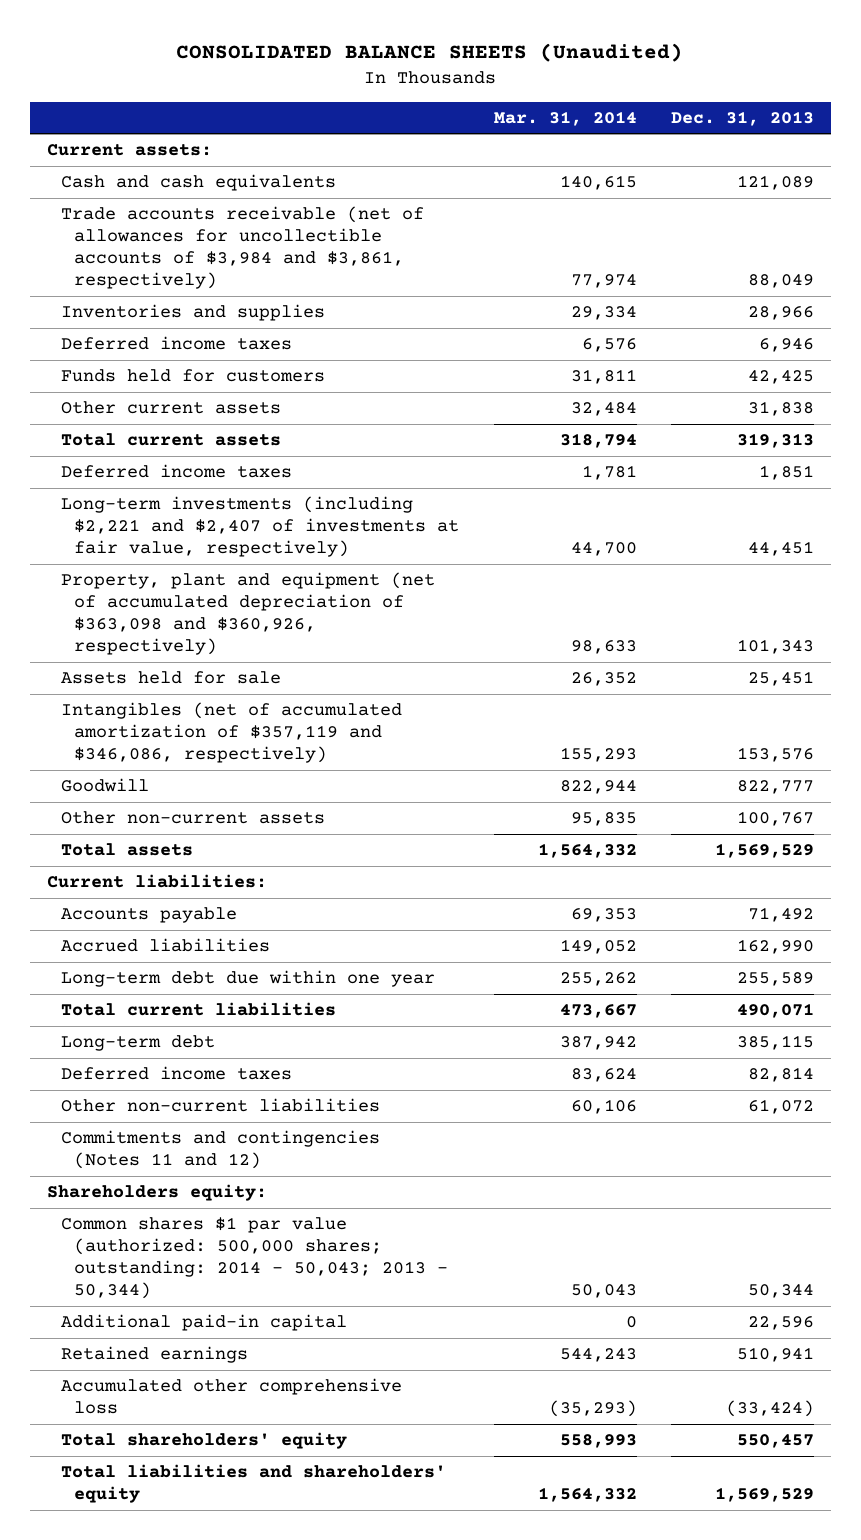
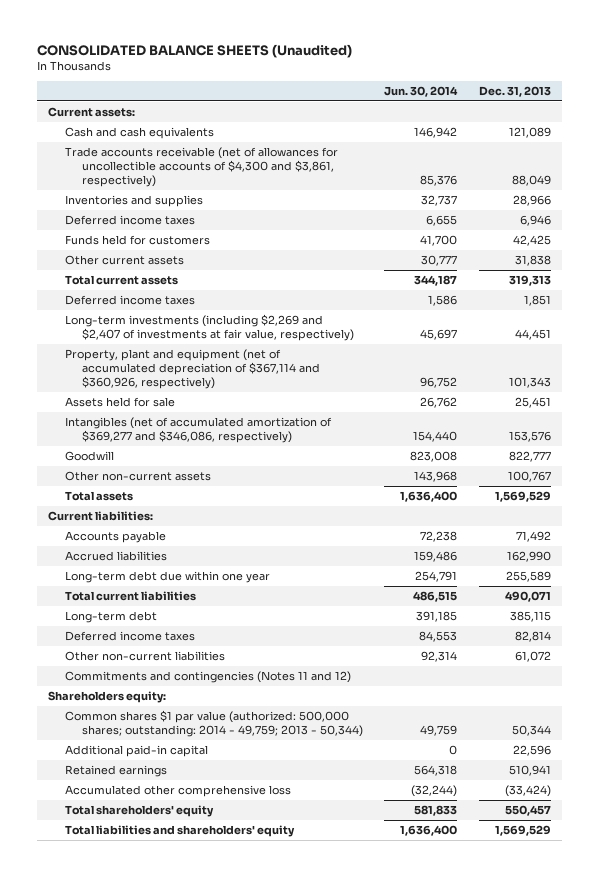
- | Mar. 31, 2014 | Dec. 31, 2013
+ | Jun. 30, 2014 | Dec. 31, 2013
- Trade accounts receivable (net of allowances for uncollectible accounts of $3,984 and $3,861, respectively) | 77,974 | 88,049
+ Trade accounts receivable (net of allowances for uncollectible accounts of $4,300 and $3,861, respectively) | 85,376 | 88,049
- Long-term investments (including $2,221 and $2,407 of investments at fair value, respectively) | 44,700 | 44,451
- Property, plant and equipment (net of accumulated depreciation of $363,098 and $360,926, respectively) | 98,633 | 101,343
+ Long-term investments (including $2,269 and $2,407 of investments at fair value, respectively) | 45,697 | 44,451
+ Property, plant and equipment (net of accumulated depreciation of $367,114 and $360,926, respectively) | 96,752 | 101,343
- Intangibles (net of accumulated amortization of $357,119 and $346,086, respectively) | 155,293 | 153,576
+ Intangibles (net of accumulated amortization of $369,277 and $346,086, respectively) | 154,440 | 153,576
- Common shares $1 par value (authorized: 500,000 shares; outstanding: 2014 - 50,043; 2013 - 50,344) | 50,043 | 50,344
+ Common shares $1 par value (authorized: 500,000 shares; outstanding: 2014 - 49,759; 2013 - 50,344) | 49,759 | 50,344

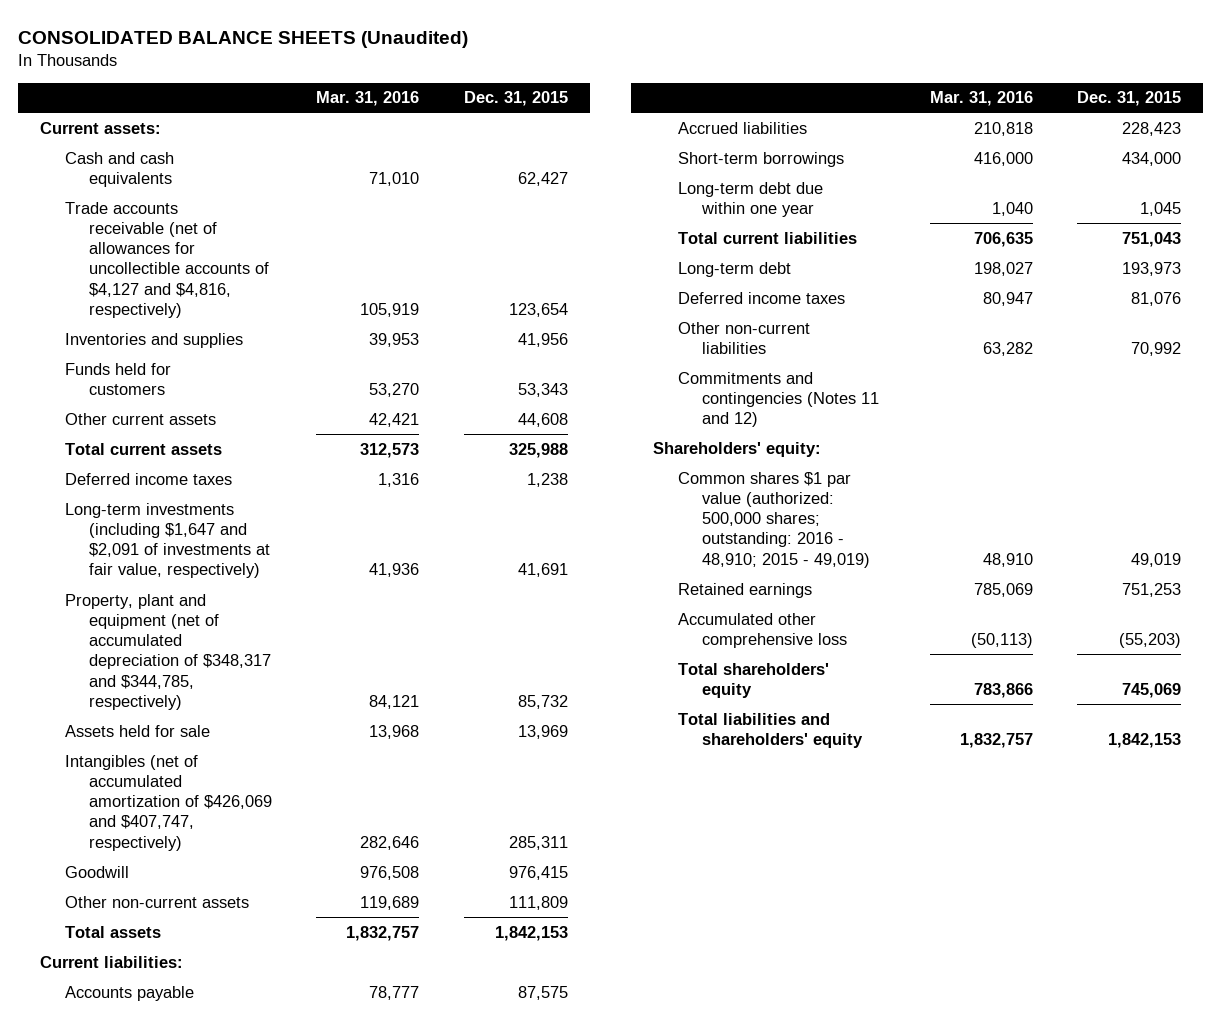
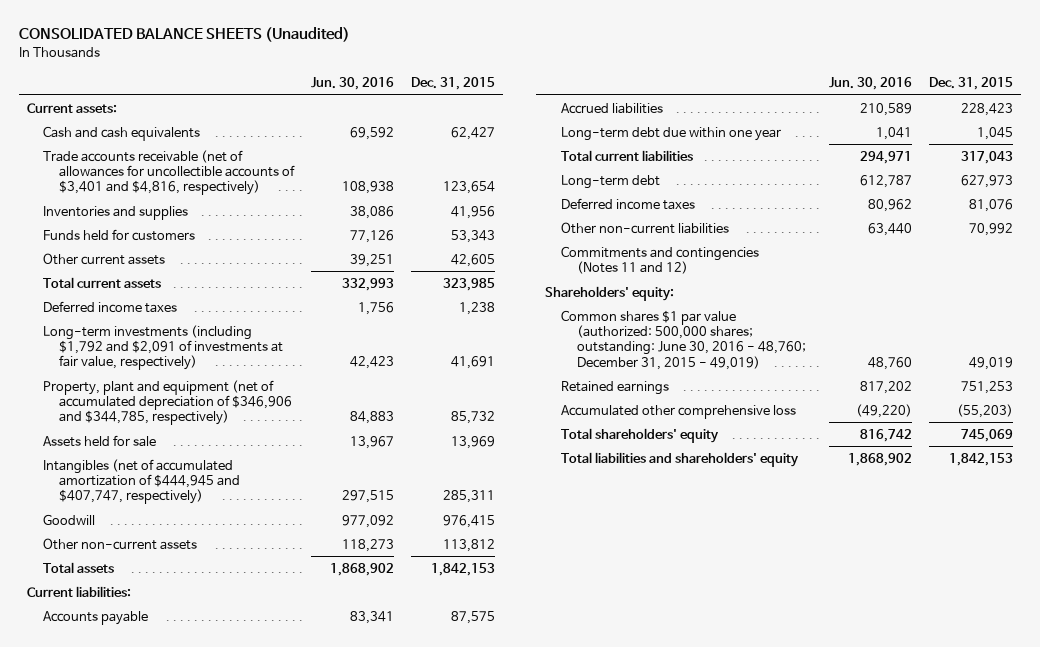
- | Mar. 31, 2016 | Dec. 31, 2015
+ | Jun. 30, 2016 | Dec. 31, 2015
- Trade accounts receivable (net of allowances for uncollectible accounts of $4,127 and $4,816, respectively) | 105,919 | 123,654
+ Trade accounts receivable (net of allowances for uncollectible accounts of $3,401 and $4,816, respectively) | 108,938 | 123,654
- Other current assets | 42,421 | 44,608
- Total current assets | 312,573 | 325,988
+ Other current assets | 39,251 | 42,605
+ Total current assets | 332,993 | 323,985
- Long-term investments (including $1,647 and $2,091 of investments at fair value, respectively) | 41,936 | 41,691
- Property, plant and equipment (net of accumulated depreciation of $348,317 and $344,785, respectively) | 84,121 | 85,732
+ Long-term investments (including $1,792 and $2,091 of investments at fair value, respectively) | 42,423 | 41,691
+ Property, plant and equipment (net of accumulated depreciation of $346,906 and $344,785, respectively) | 84,883 | 85,732
- Intangibles (net of accumulated amortization of $426,069 and $407,747, respectively) | 282,646 | 285,311
+ Intangibles (net of accumulated amortization of $444,945 and $407,747, respectively) | 297,515 | 285,311
- Other non-current assets | 119,689 | 111,809
+ Other non-current assets | 118,273 | 113,812
- Short-term borrowings | 416,000 | 434,000
- Total current liabilities | 706,635 | 751,043
- Long-term debt | 198,027 | 193,973
+ Total current liabilities | 294,971 | 317,043
+ Long-term debt | 612,787 | 627,973
- Common shares $1 par value (authorized: 500,000 shares; outstanding: 2016 - 48,910; 2015 - 49,019) | 48,910 | 49,019
+ Common shares $1 par value (authorized: 500,000 shares; outstanding: June 30, 2016 - 48,760; December 31, 2015 - 49,019) | 48,760 | 49,019

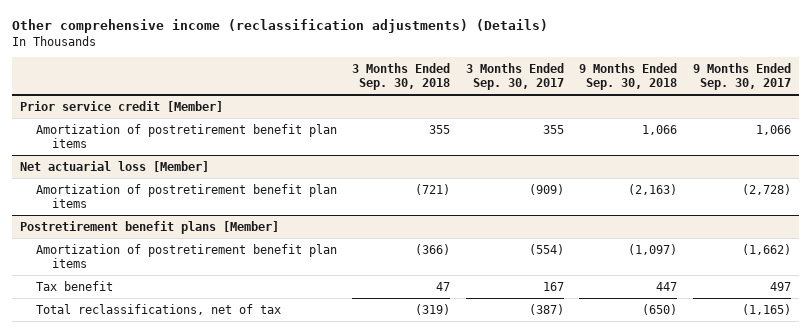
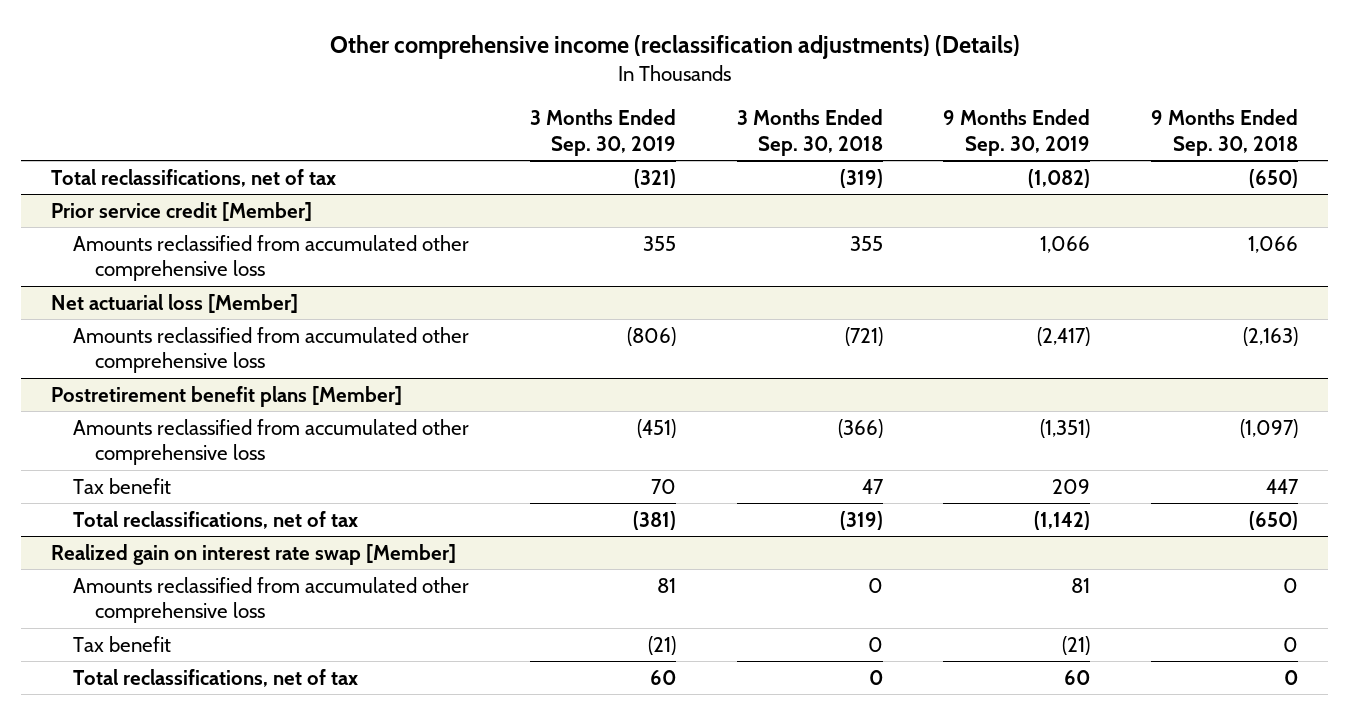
- | 3 Months Ended Sep. 30, 2018 | 3 Months Ended Sep. 30, 2017 | 9 Months Ended Sep. 30, 2018 | 9 Months Ended Sep. 30, 2017
+ | 3 Months Ended Sep. 30, 2019 | 3 Months Ended Sep. 30, 2018 | 9 Months Ended Sep. 30, 2019 | 9 Months Ended Sep. 30, 2018
+ Total reclassifications, net of tax | (321) | (319) | (1,082) | (650)
@ Prior service credit [Member]
- Amortization of postretirement benefit plan items | 355 | 355 | 1,066 | 1,066
+ Amounts reclassified from accumulated other comprehensive loss | 355 | 355 | 1,066 | 1,066
@ Net actuarial loss [Member]
- Amortization of postretirement benefit plan items | (721) | (909) | (2,163) | (2,728)
+ Amounts reclassified from accumulated other comprehensive loss | (806) | (721) | (2,417) | (2,163)
@ Postretirement benefit plans [Member]
- Amortization of postretirement benefit plan items | (366) | (554) | (1,097) | (1,662)
+ Amounts reclassified from accumulated other comprehensive loss | (451) | (366) | (1,351) | (1,097)
+ Realized gain on interest rate swap [Member]
+ Amounts reclassified from accumulated other comprehensive loss | 81 | 0 | 81 | 0
+ Tax benefit | (21) | 0 | (21) | 0
+ Total reclassifications, net of tax | 60 | 0 | 60 | 0

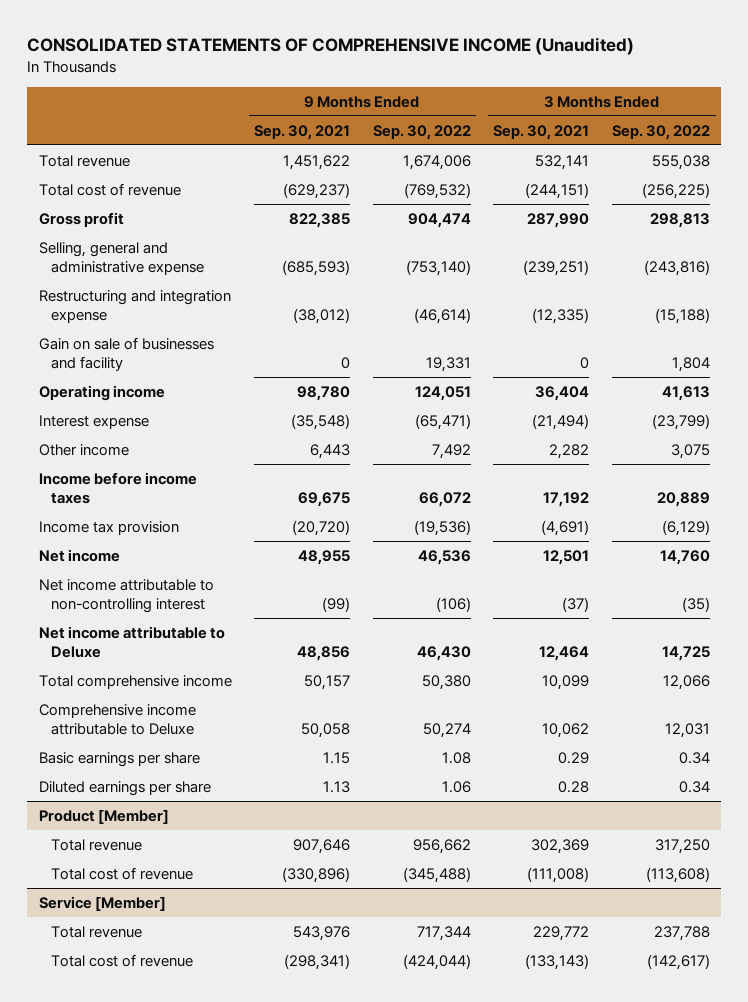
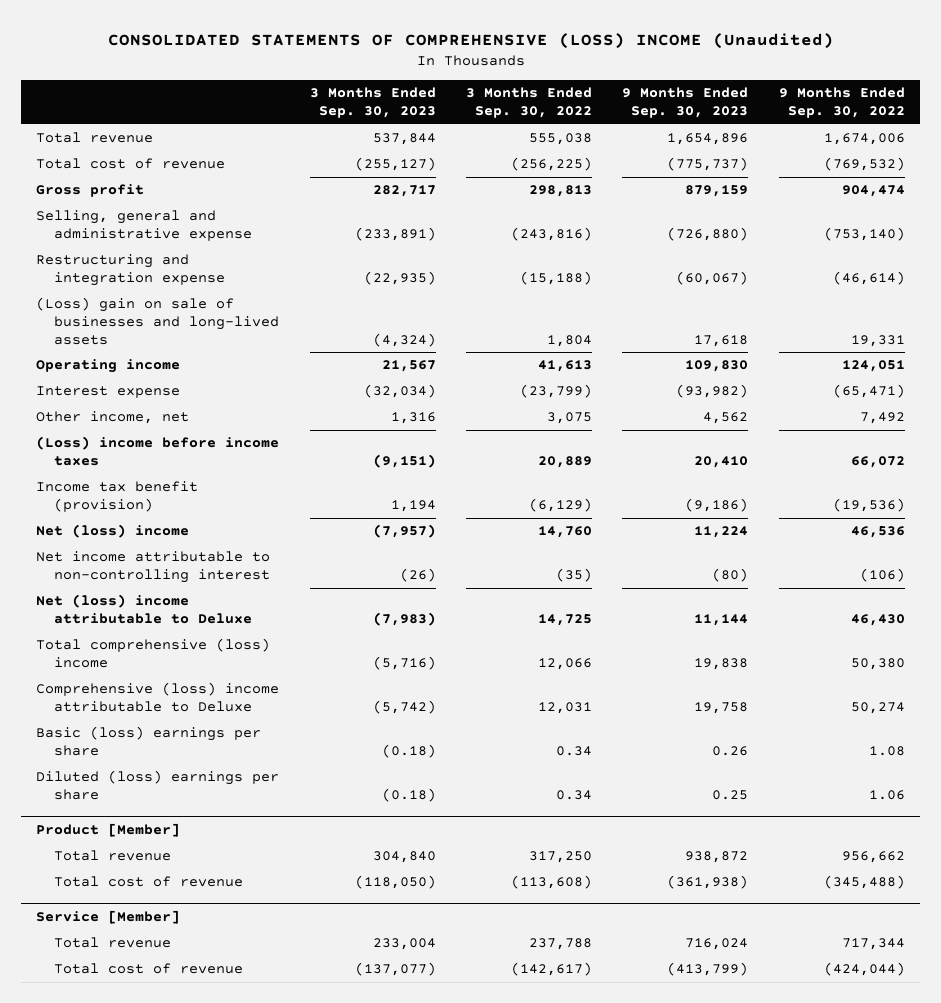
- CONSOLIDATED STATEMENTS OF COMPREHENSIVE INCOME (Unaudited)
+ CONSOLIDATED STATEMENTS OF COMPREHENSIVE (LOSS) INCOME (Unaudited)
- | 9 Months Ended Sep. 30, 2021 | 9 Months Ended Sep. 30, 2022 | 3 Months Ended Sep. 30, 2021 | 3 Months Ended Sep. 30, 2022
+ | 3 Months Ended Sep. 30, 2023 | 3 Months Ended Sep. 30, 2022 | 9 Months Ended Sep. 30, 2023 | 9 Months Ended Sep. 30, 2022
- Gain on sale of businesses and facility | 0 | 19,331 | 0 | 1,804
+ (Loss) gain on sale of businesses and long-lived assets | (4,324) | 1,804 | 17,618 | 19,331
- Other income | 6,443 | 7,492 | 2,282 | 3,075
- Income before income taxes | 69,675 | 66,072 | 17,192 | 20,889
- Income tax provision | (20,720) | (19,536) | (4,691) | (6,129)
- Net income | 48,955 | 46,536 | 12,501 | 14,760
+ Other income, net | 1,316 | 3,075 | 4,562 | 7,492
+ (Loss) income before income taxes | (9,151) | 20,889 | 20,410 | 66,072
+ Income tax benefit (provision) | 1,194 | (6,129) | (9,186) | (19,536)
+ Net (loss) income | (7,957) | 14,760 | 11,224 | 46,536
- Net income attributable to Deluxe | 48,856 | 46,430 | 12,464 | 14,725
- Total comprehensive income | 50,157 | 50,380 | 10,099 | 12,066
- Comprehensive income attributable to Deluxe | 50,058 | 50,274 | 10,062 | 12,031
- Basic earnings per share | 1.15 | 1.08 | 0.29 | 0.34
- Diluted earnings per share | 1.13 | 1.06 | 0.28 | 0.34
+ Net (loss) income attributable to Deluxe | (7,983) | 14,725 | 11,144 | 46,430
+ Total comprehensive (loss) income | (5,716) | 12,066 | 19,838 | 50,380
+ Comprehensive (loss) income attributable to Deluxe | (5,742) | 12,031 | 19,758 | 50,274
+ Basic (loss) earnings per share | (0.18) | 0.34 | 0.26 | 1.08
+ Diluted (loss) earnings per share | (0.18) | 0.34 | 0.25 | 1.06

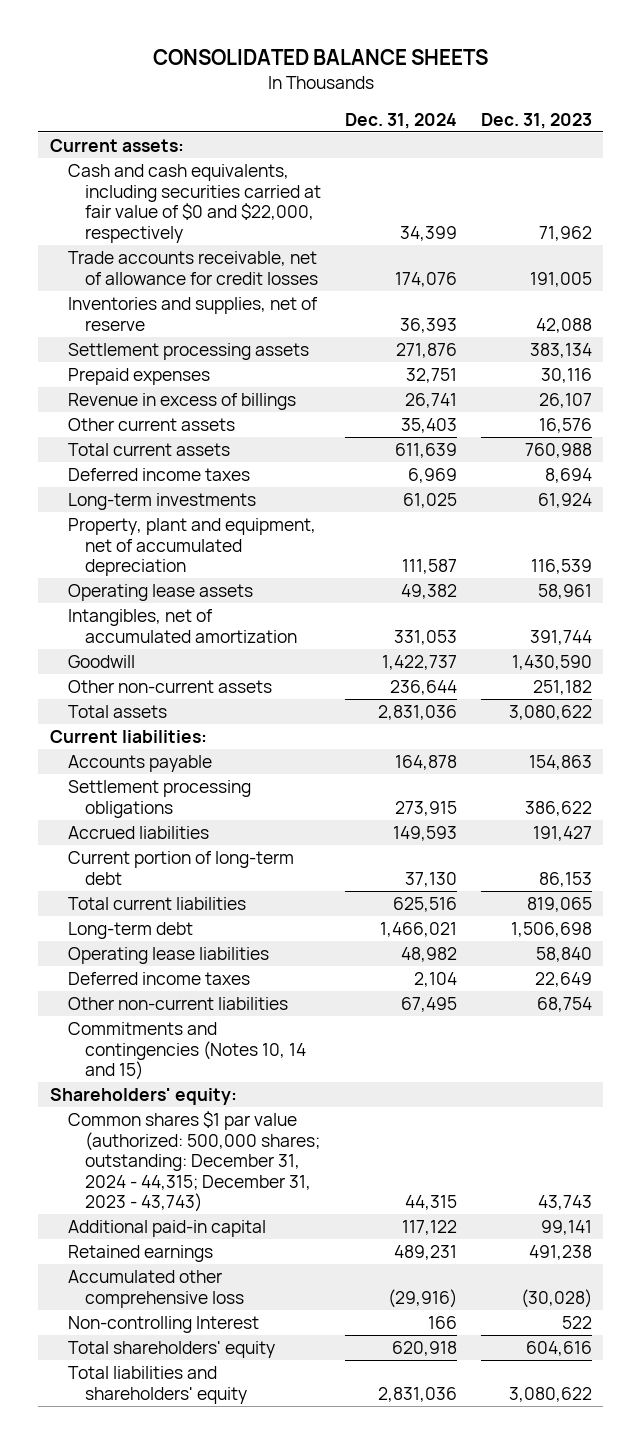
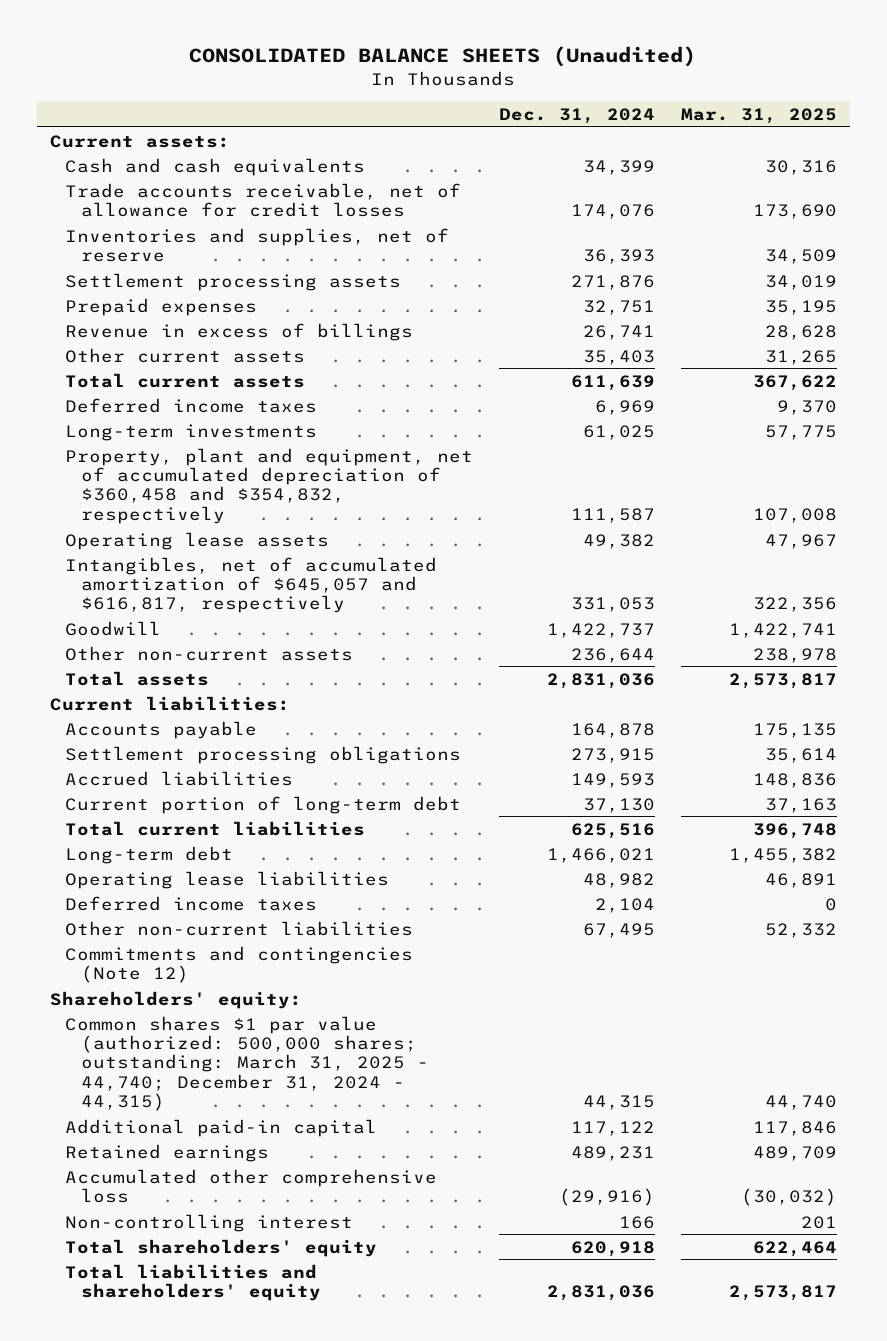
- CONSOLIDATED BALANCE SHEETS
+ CONSOLIDATED BALANCE SHEETS (Unaudited)
- | Dec. 31, 2024 | Dec. 31, 2023
+ | Dec. 31, 2024 | Mar. 31, 2025
- Cash and cash equivalents, including securities carried at fair value of $0 and $22,000, respectively | 34,399 | 71,962
+ Cash and cash equivalents | 34,399 | 30,316
- Property, plant and equipment, net of accumulated depreciation | 111,587 | 116,539
+ Property, plant and equipment, net of accumulated depreciation of $360,458 and $354,832, respectively | 111,587 | 107,008
- Intangibles, net of accumulated amortization | 331,053 | 391,744
+ Intangibles, net of accumulated amortization of $645,057 and $616,817, respectively | 331,053 | 322,356
- Commitments and contingencies (Notes 10, 14 and 15)
+ Commitments and contingencies (Note 12)
- Common shares $1 par value (authorized: 500,000 shares; outstanding: December 31, 2024 - 44,315; December 31, 2023 - 43,743) | 44,315 | 43,743
+ Common shares $1 par value (authorized: 500,000 shares; outstanding: March 31, 2025 - 44,740; December 31, 2024 - 44,315) | 44,315 | 44,740
- Non-controlling Interest | 166 | 522
+ Non-controlling interest | 166 | 201

